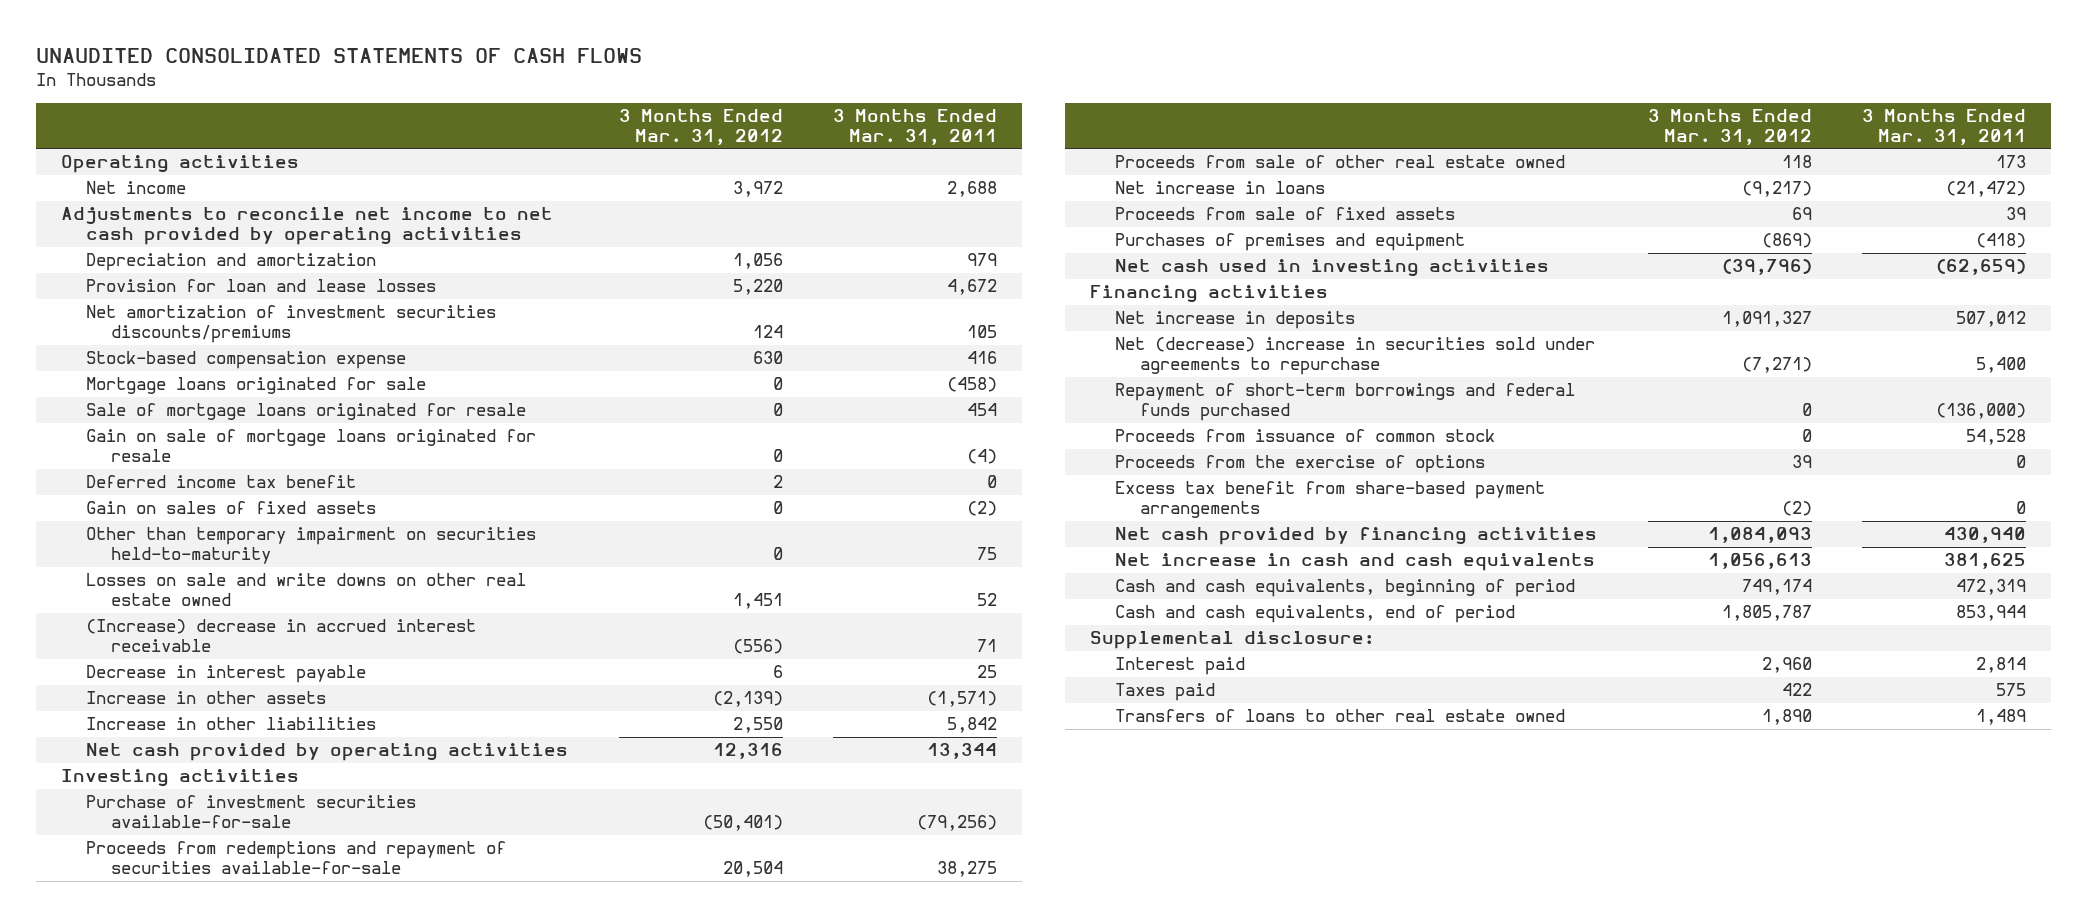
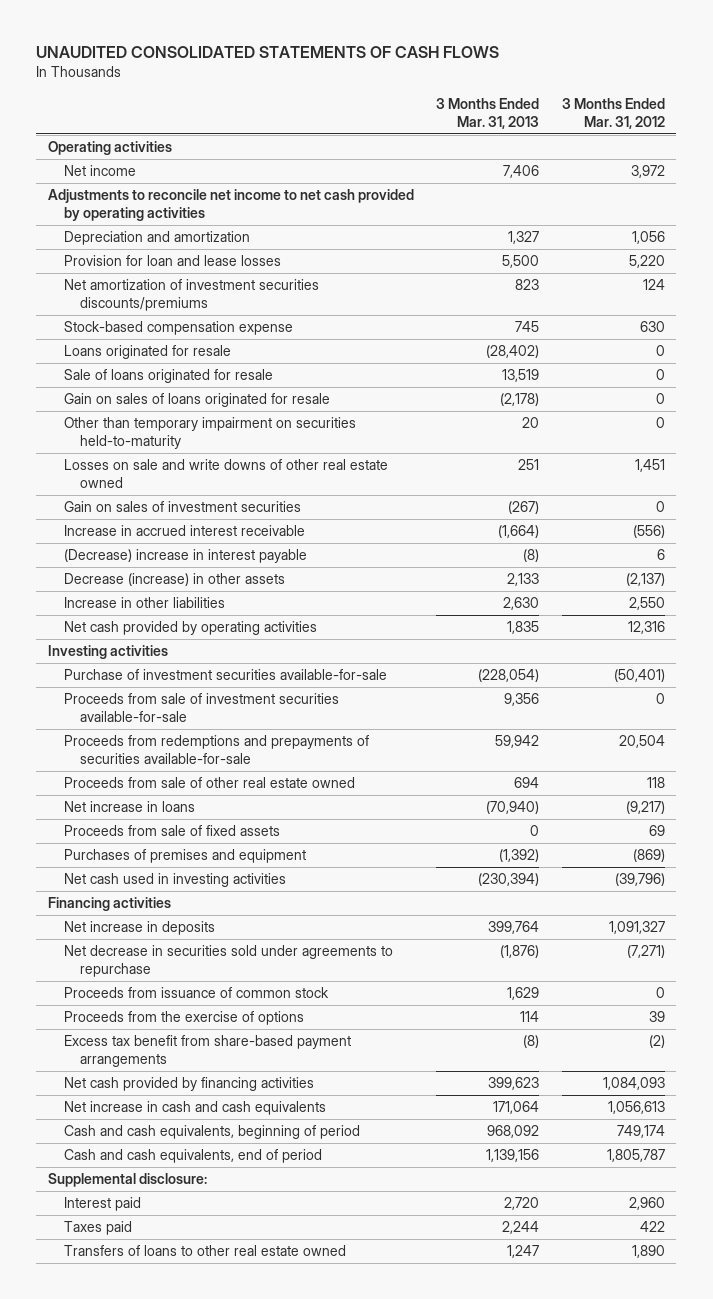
- | 3 Months Ended Mar. 31, 2012 | 3 Months Ended Mar. 31, 2011
+ | 3 Months Ended Mar. 31, 2013 | 3 Months Ended Mar. 31, 2012
- Mortgage loans originated for sale | 0 | (458)
- Sale of mortgage loans originated for resale | 0 | 454
- Gain on sale of mortgage loans originated for resale | 0 | (4)
- Deferred income tax benefit | 2 | 0
- Gain on sales of fixed assets | 0 | (2)
+ Loans originated for resale | (28,402) | 0
+ Sale of loans originated for resale | 13,519 | 0
+ Gain on sales of loans originated for resale | (2,178) | 0
- Losses on sale and write downs on other real estate owned | 1,451 | 52
- (Increase) decrease in accrued interest receivable | (556) | 71
- Decrease in interest payable | 6 | 25
- Increase in other assets | (2,139) | (1,571)
+ Losses on sale and write downs of other real estate owned | 251 | 1,451
+ Gain on sales of investment securities | (267) | 0
+ Increase in accrued interest receivable | (1,664) | (556)
+ (Decrease) increase in interest payable | (8) | 6
+ Decrease (increase) in other assets | 2,133 | (2,137)
- Proceeds from redemptions and repayment of securities available-for-sale | 20,504 | 38,275
+ Proceeds from sale of investment securities available-for-sale | 9,356 | 0
+ Proceeds from redemptions and prepayments of securities available-for-sale | 59,942 | 20,504
- Net (decrease) increase in securities sold under agreements to repurchase | (7,271) | 5,400
- Repayment of short-term borrowings and federal funds purchased | 0 | (136,000)
+ Net decrease in securities sold under agreements to repurchase | (1,876) | (7,271)

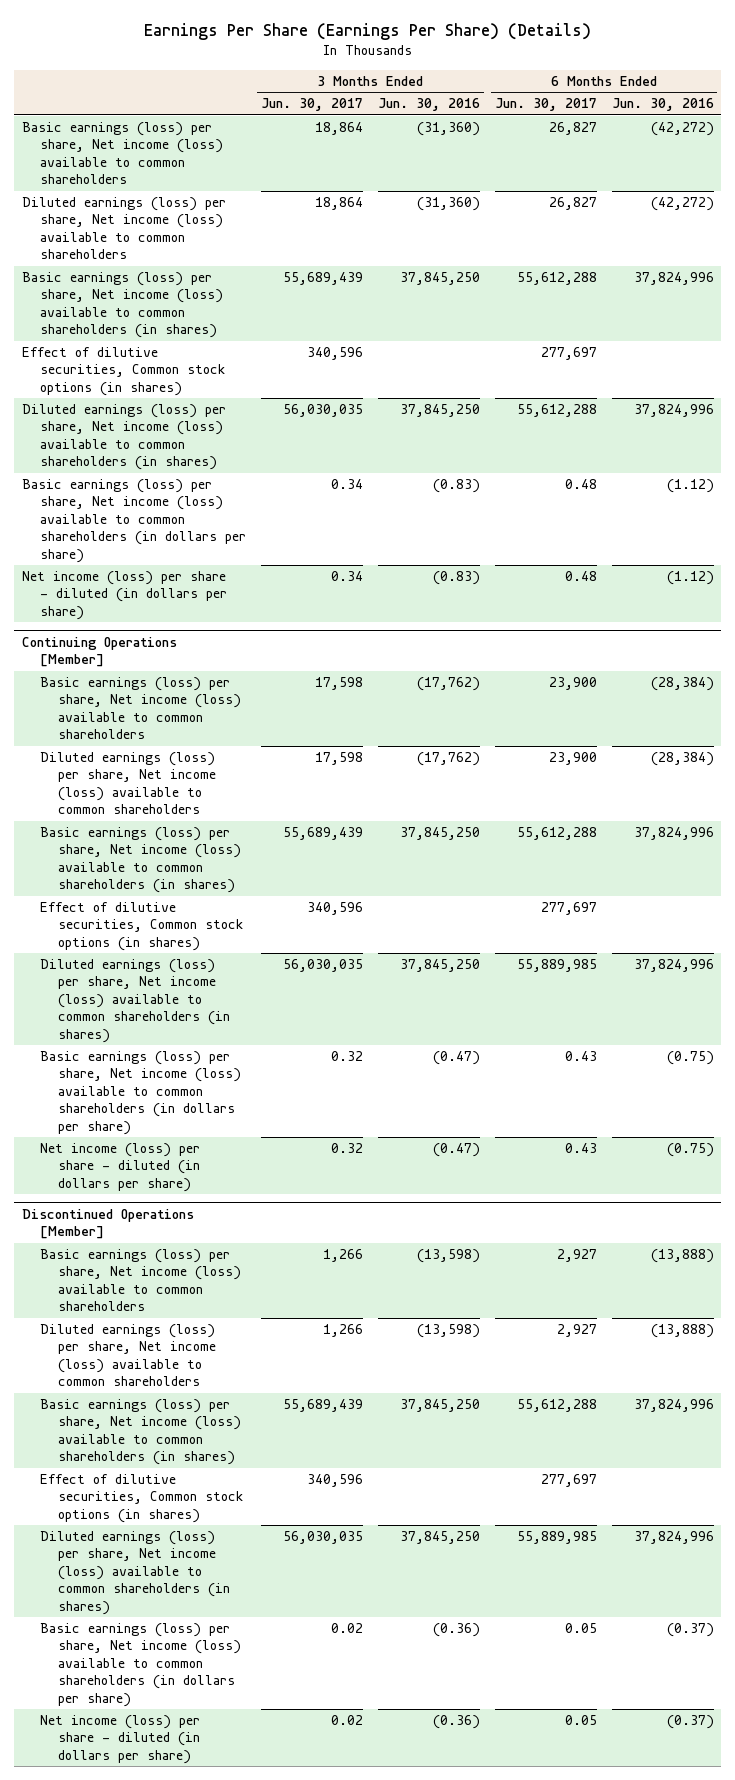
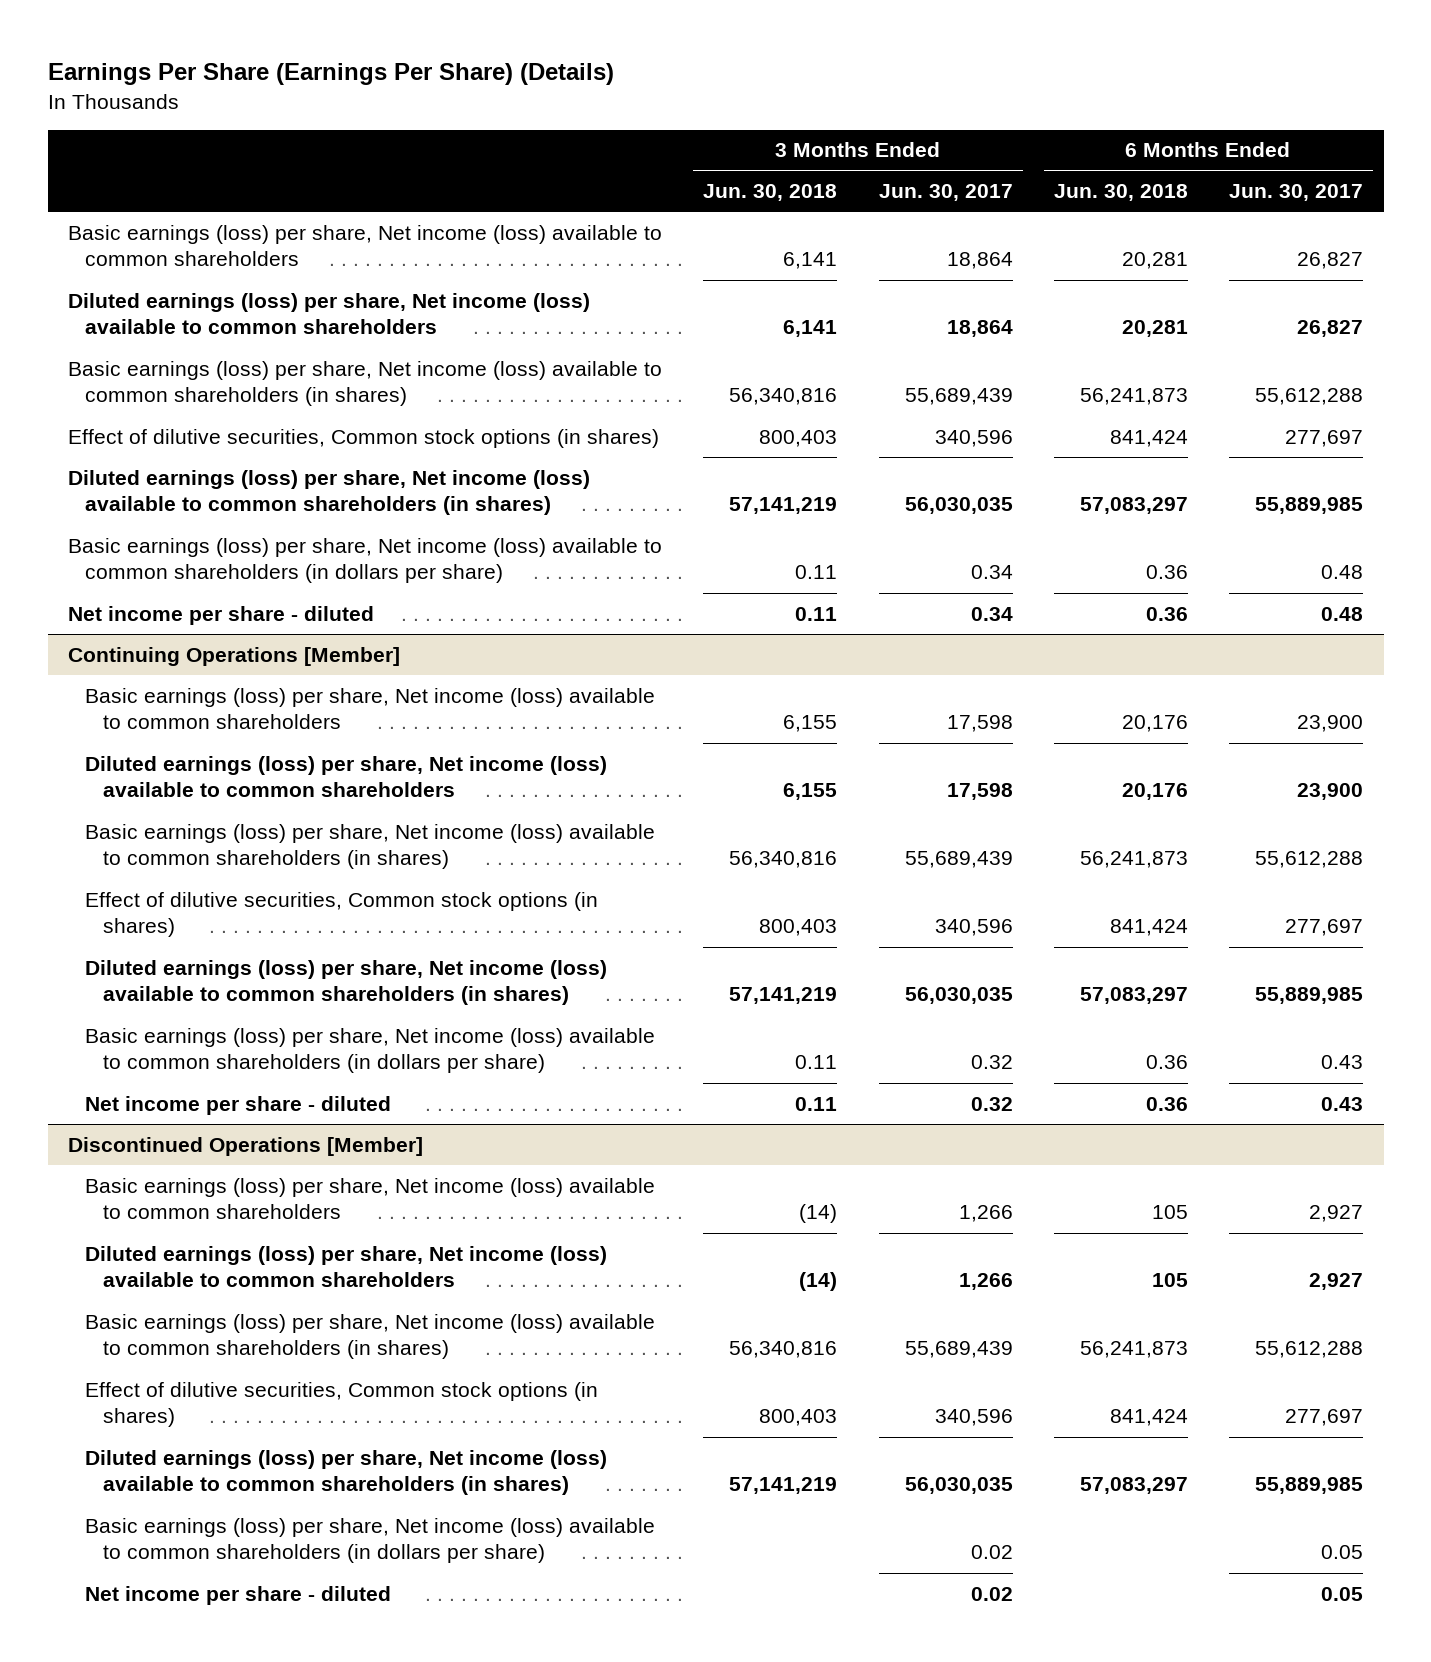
- | 3 Months Ended Jun. 30, 2017 | 3 Months Ended Jun. 30, 2016 | 6 Months Ended Jun. 30, 2017 | 6 Months Ended Jun. 30, 2016
+ | 3 Months Ended Jun. 30, 2018 | 3 Months Ended Jun. 30, 2017 | 6 Months Ended Jun. 30, 2018 | 6 Months Ended Jun. 30, 2017
- Diluted earnings (loss) per share, Net income (loss) available to common shareholders (in shares) | 56,030,035 | 37,845,250 | 55,612,288 | 37,824,996
+ Diluted earnings (loss) per share, Net income (loss) available to common shareholders (in shares) | 57,141,219 | 56,030,035 | 57,083,297 | 55,889,985
- Net income (loss) per share - diluted (in dollars per share) | 0.34 | (0.83) | 0.48 | (1.12)
+ Net income per share - diluted | 0.11 | 0.34 | 0.36 | 0.48
@ Continuing Operations [Member]
- Net income (loss) per share - diluted (in dollars per share) | 0.32 | (0.47) | 0.43 | (0.75)
+ Net income per share - diluted | 0.11 | 0.32 | 0.36 | 0.43
@ Discontinued Operations [Member]
- Net income (loss) per share - diluted (in dollars per share) | 0.02 | (0.36) | 0.05 | (0.37)
+ Net income per share - diluted | | 0.02 | | 0.05

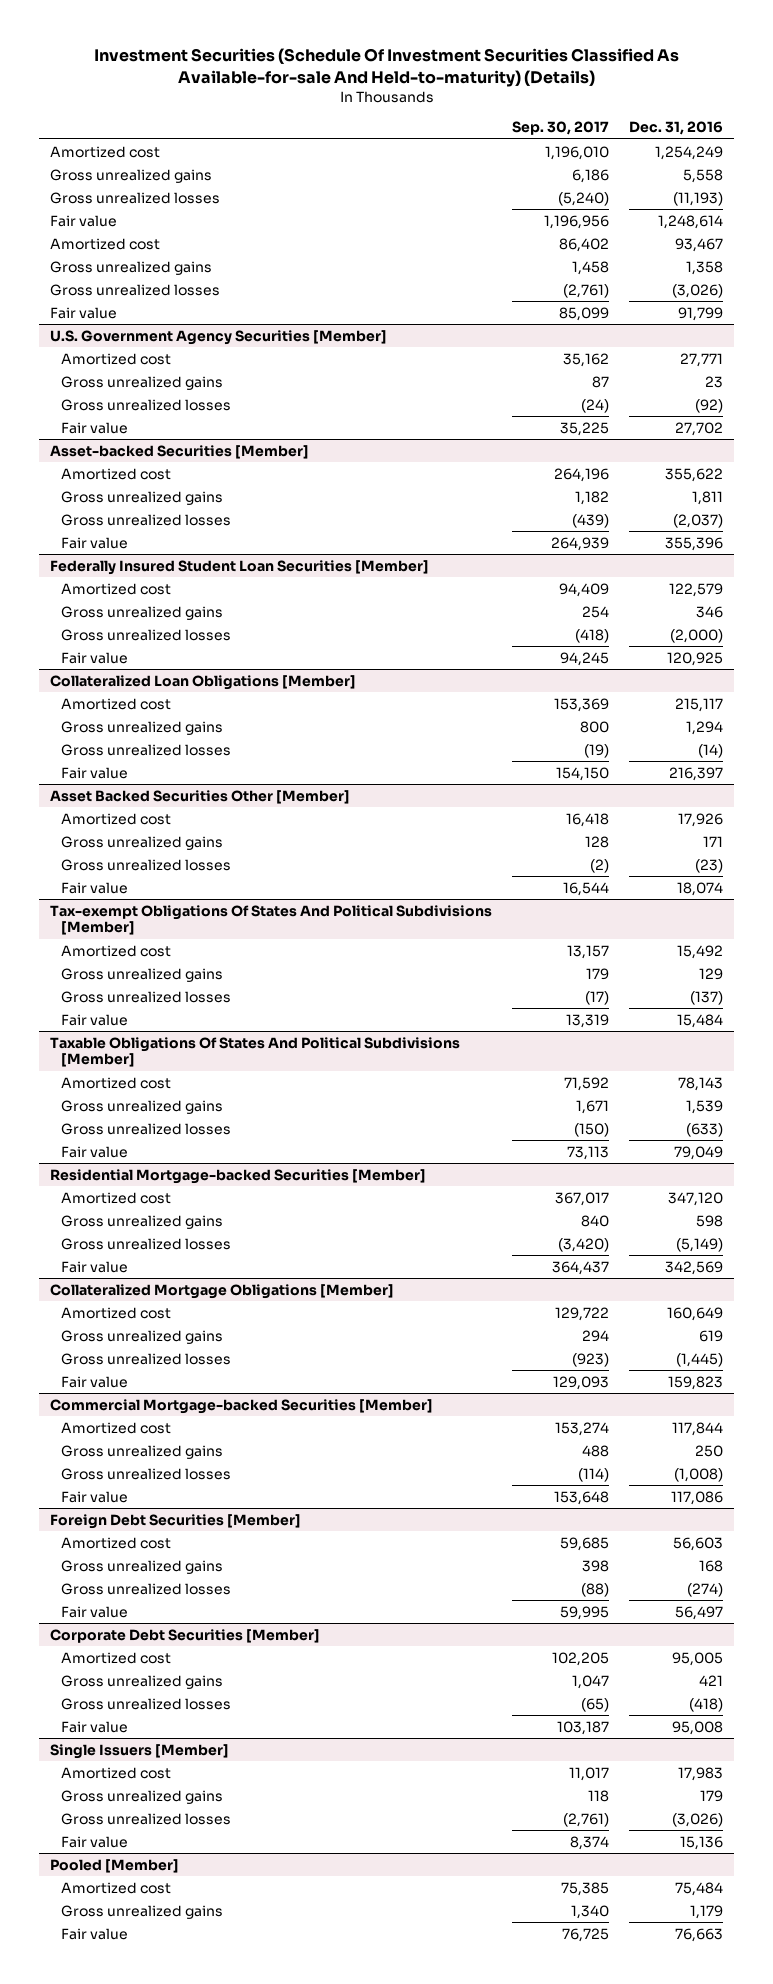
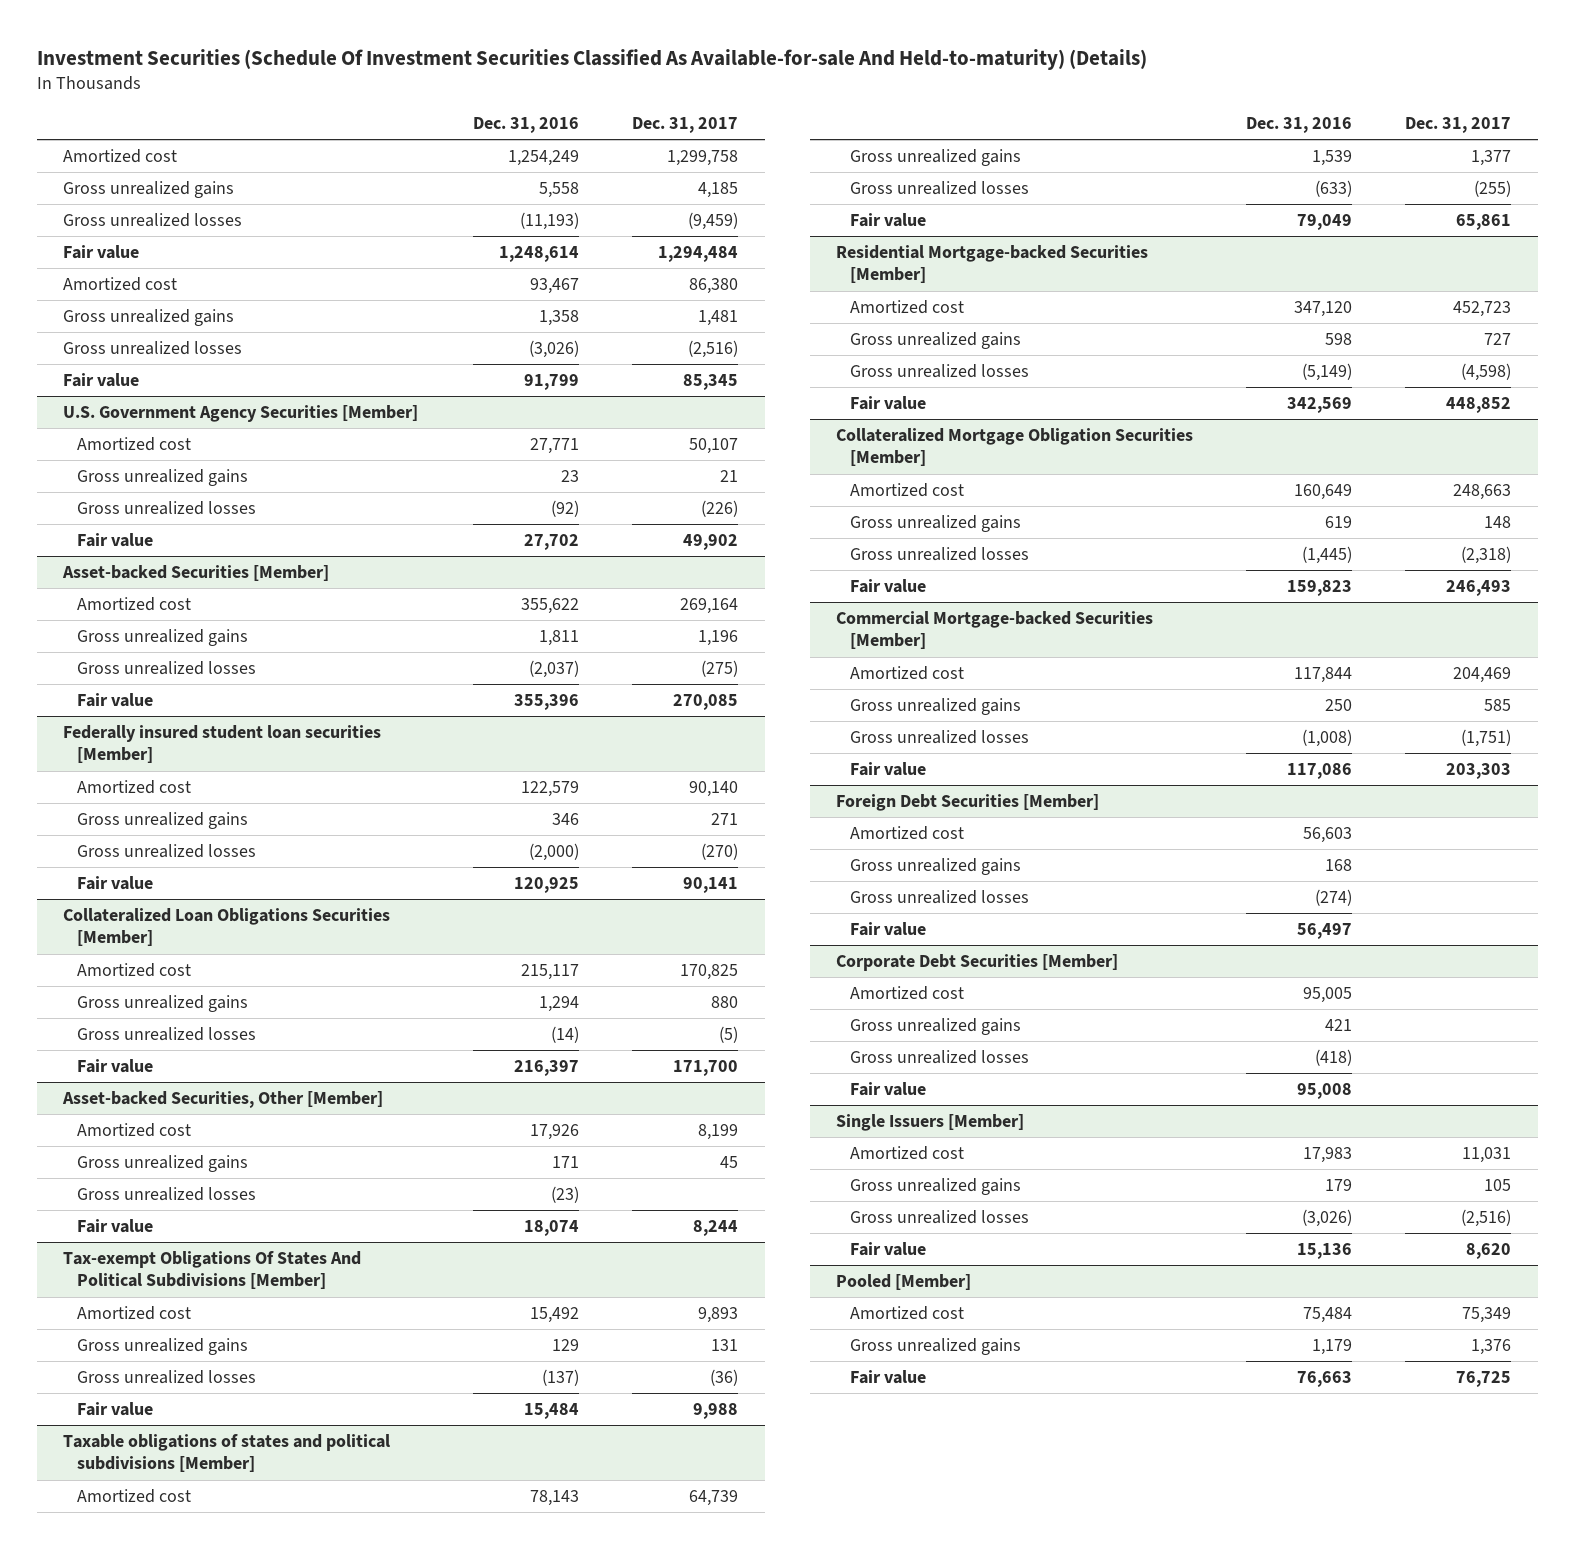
- | Sep. 30, 2017 | Dec. 31, 2016
+ | Dec. 31, 2016 | Dec. 31, 2017
- Federally Insured Student Loan Securities [Member]
+ Federally insured student loan securities [Member]
- Collateralized Loan Obligations [Member]
+ Collateralized Loan Obligations Securities [Member]
- Asset Backed Securities Other [Member]
+ Asset-backed Securities, Other [Member]
- Taxable Obligations Of States And Political Subdivisions [Member]
+ Taxable obligations of states and political subdivisions [Member]
- Collateralized Mortgage Obligations [Member]
+ Collateralized Mortgage Obligation Securities [Member]

